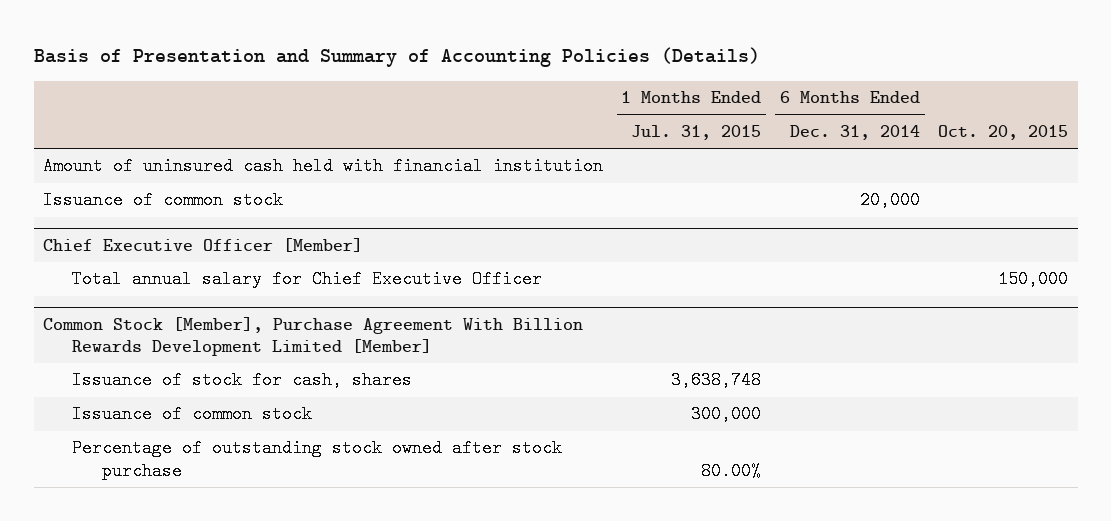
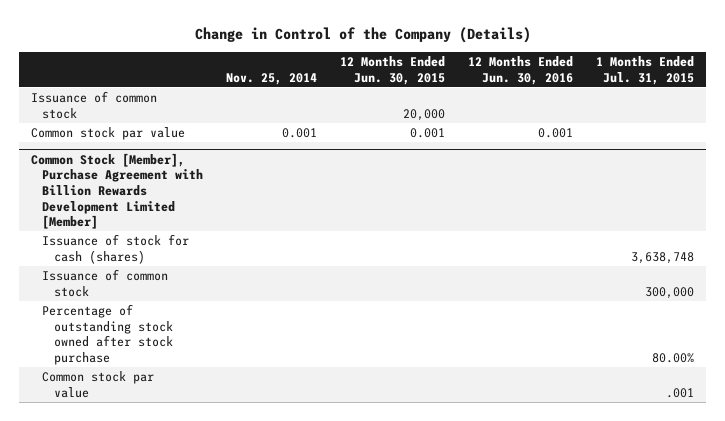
- Basis of Presentation and Summary of Accounting Policies (Details)
+ Change in Control of the Company (Details)
- | 1 Months Ended Jul. 31, 2015 | 6 Months Ended Dec. 31, 2014 | Oct. 20, 2015
+ | Nov. 25, 2014 | 12 Months Ended Jun. 30, 2015 | 12 Months Ended Jun. 30, 2016 | 1 Months Ended Jul. 31, 2015
- Amount of uninsured cash held with financial institution
- Chief Executive Officer [Member]
- Total annual salary for Chief Executive Officer | | | 150,000
- Common Stock [Member], Purchase Agreement With Billion Rewards Development Limited [Member]
- Issuance of stock for cash, shares | 3,638,748 | |
+ Common stock par value | 0.001 | 0.001 | 0.001 |
+ Common Stock [Member], Purchase Agreement with Billion Rewards Development Limited [Member]
+ Issuance of stock for cash (shares) | | | | 3,638,748
+ Common stock par value | | | | .001

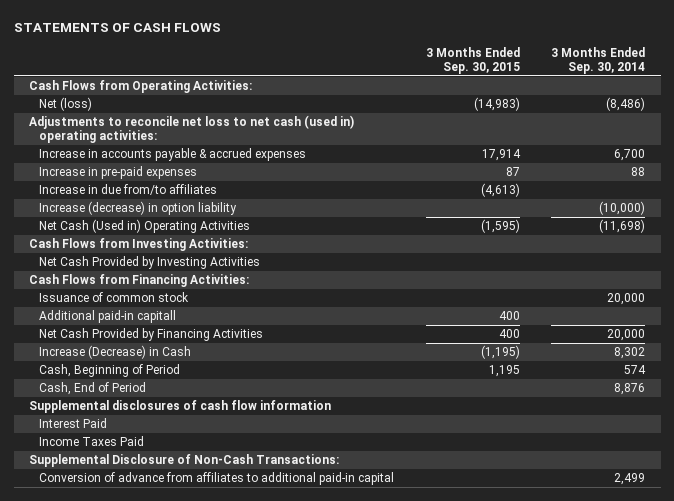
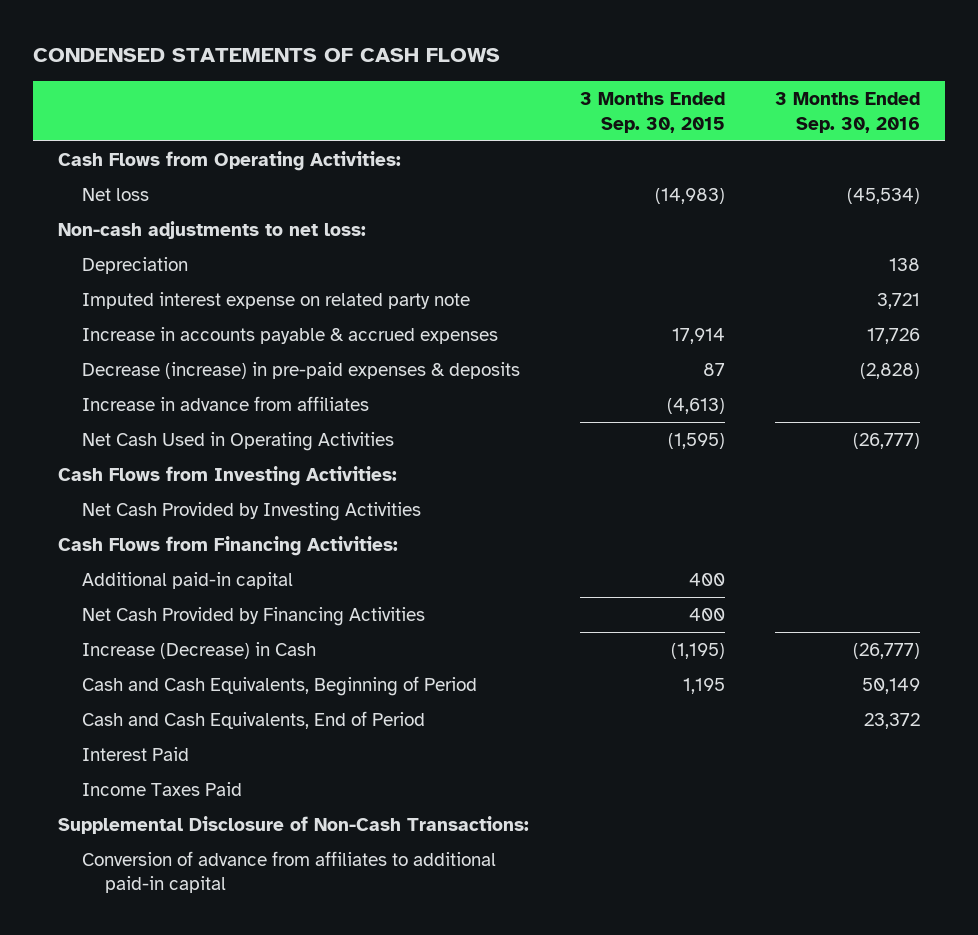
- STATEMENTS OF CASH FLOWS
+ CONDENSED STATEMENTS OF CASH FLOWS
- | 3 Months Ended Sep. 30, 2015 | 3 Months Ended Sep. 30, 2014
+ | 3 Months Ended Sep. 30, 2015 | 3 Months Ended Sep. 30, 2016
- Net (loss) | (14,983) | (8,486)
- Adjustments to reconcile net loss to net cash (used in) operating activities:
+ Net loss | (14,983) | (45,534)
+ Non-cash adjustments to net loss:
+ Depreciation | | 138
+ Imputed interest expense on related party note | | 3,721
- Increase in pre-paid expenses | 87 | 88
- Increase in due from/to affiliates | (4,613) |
- Increase (decrease) in option liability | | (10,000)
- Net Cash (Used in) Operating Activities | (1,595) | (11,698)
+ Decrease (increase) in pre-paid expenses & deposits | 87 | (2,828)
+ Increase in advance from affiliates | (4,613) |
+ Net Cash Used in Operating Activities | (1,595) | (26,777)
- Issuance of common stock | | 20,000
- Additional paid-in capitall | 400 |
+ Additional paid-in capital | 400 |
- Cash, Beginning of Period | 1,195 | 574
- Cash, End of Period | | 8,876
- Supplemental disclosures of cash flow information
+ Cash and Cash Equivalents, Beginning of Period | 1,195 | 50,149
+ Cash and Cash Equivalents, End of Period | | 23,372

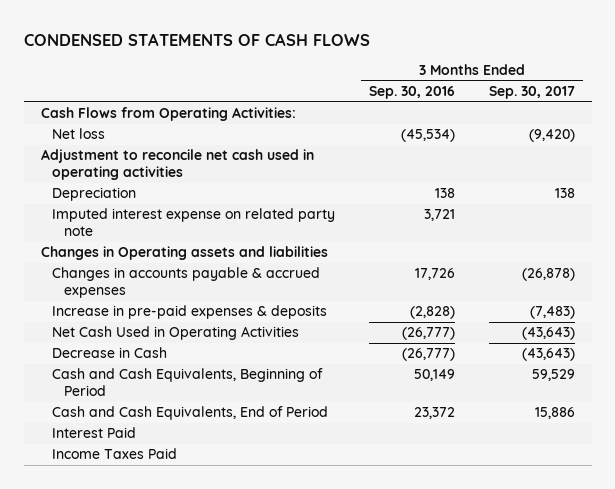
- | 3 Months Ended Sep. 30, 2015 | 3 Months Ended Sep. 30, 2016
+ | 3 Months Ended Sep. 30, 2016 | 3 Months Ended Sep. 30, 2017
- Non-cash adjustments to net loss:
+ Adjustment to reconcile net cash used in operating activities
- Increase in accounts payable & accrued expenses | 17,914 | 17,726
- Decrease (increase) in pre-paid expenses & deposits | 87 | (2,828)
- Increase in advance from affiliates | (4,613) |
+ Changes in Operating assets and liabilities
+ Changes in accounts payable & accrued expenses | 17,726 | (26,878)
+ Increase in pre-paid expenses & deposits | (2,828) | (7,483)
- Cash Flows from Investing Activities:
- Net Cash Provided by Investing Activities
- Cash Flows from Financing Activities:
- Additional paid-in capital | 400 |
- Net Cash Provided by Financing Activities | 400 |
- Increase (Decrease) in Cash | (1,195) | (26,777)
+ Decrease in Cash | (26,777) | (43,643)
- Supplemental Disclosure of Non-Cash Transactions:
- Conversion of advance from affiliates to additional paid-in capital

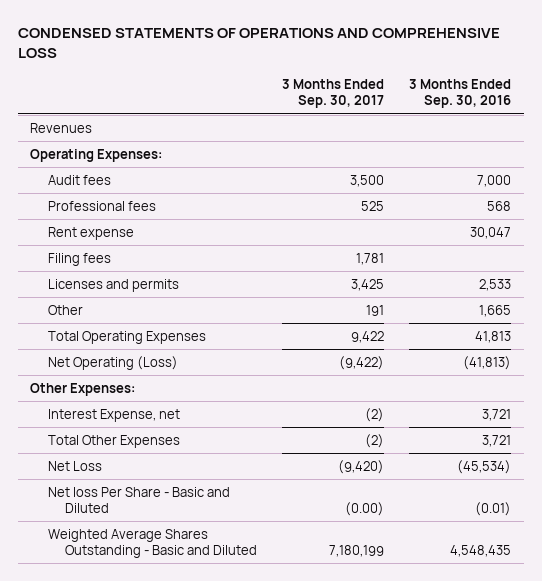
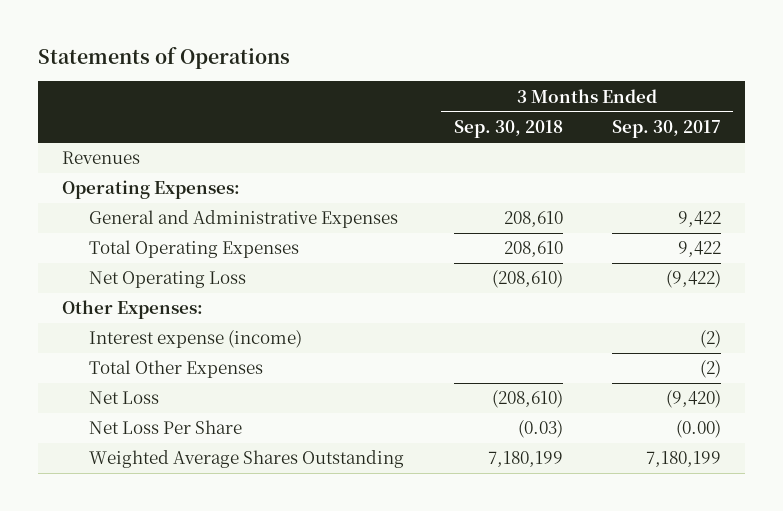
- CONDENSED STATEMENTS OF OPERATIONS AND COMPREHENSIVE LOSS
+ Statements of Operations
- | 3 Months Ended Sep. 30, 2017 | 3 Months Ended Sep. 30, 2016
+ | 3 Months Ended Sep. 30, 2018 | 3 Months Ended Sep. 30, 2017
- Audit fees | 3,500 | 7,000
- Professional fees | 525 | 568
- Rent expense | | 30,047
- Filing fees | 1,781 |
- Licenses and permits | 3,425 | 2,533
- Other | 191 | 1,665
+ General and Administrative Expenses | 208,610 | 9,422
- Net Operating (Loss) | (9,422) | (41,813)
+ Net Operating Loss | (208,610) | (9,422)
- Interest Expense, net | (2) | 3,721
+ Interest expense (income) | | (2)
- Net loss Per Share - Basic and Diluted | (0.00) | (0.01)
- Weighted Average Shares Outstanding - Basic and Diluted | 7,180,199 | 4,548,435
+ Net Loss Per Share | (0.03) | (0.00)
+ Weighted Average Shares Outstanding | 7,180,199 | 7,180,199

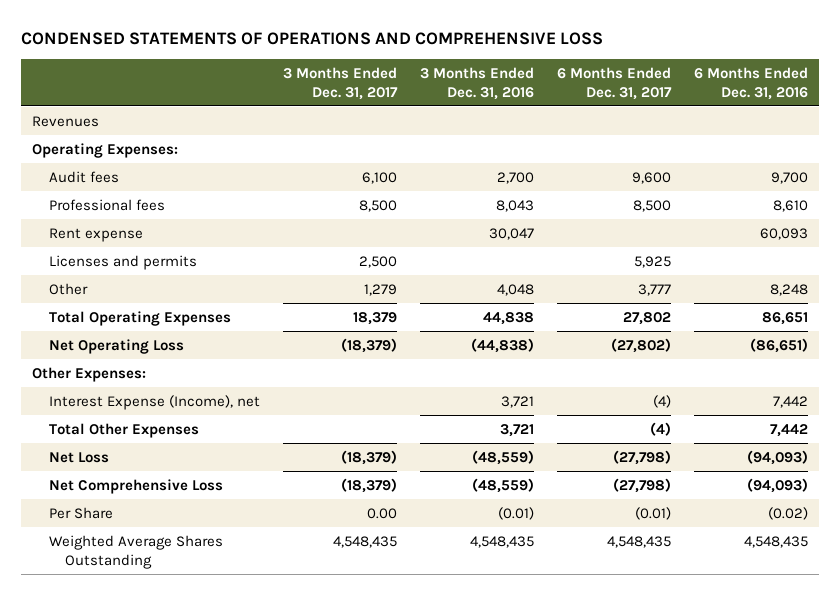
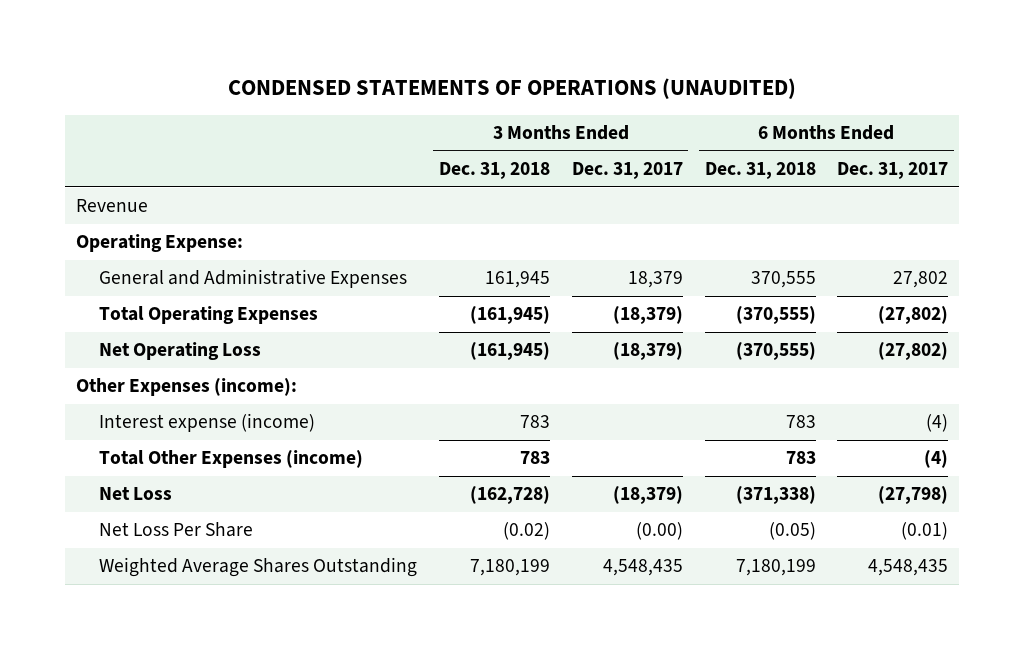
- CONDENSED STATEMENTS OF OPERATIONS AND COMPREHENSIVE LOSS
+ CONDENSED STATEMENTS OF OPERATIONS (UNAUDITED)
- | 3 Months Ended Dec. 31, 2017 | 3 Months Ended Dec. 31, 2016 | 6 Months Ended Dec. 31, 2017 | 6 Months Ended Dec. 31, 2016
+ | 3 Months Ended Dec. 31, 2018 | 3 Months Ended Dec. 31, 2017 | 6 Months Ended Dec. 31, 2018 | 6 Months Ended Dec. 31, 2017
- Revenues
- Operating Expenses:
- Audit fees | 6,100 | 2,700 | 9,600 | 9,700
- Professional fees | 8,500 | 8,043 | 8,500 | 8,610
- Rent expense | | 30,047 | | 60,093
- Licenses and permits | 2,500 | | 5,925 |
- Other | 1,279 | 4,048 | 3,777 | 8,248
- Total Operating Expenses | 18,379 | 44,838 | 27,802 | 86,651
+ Revenue
+ Operating Expense:
+ General and Administrative Expenses | 161,945 | 18,379 | 370,555 | 27,802
+ Total Operating Expenses | (161,945) | (18,379) | (370,555) | (27,802)
- Other Expenses:
- Interest Expense (Income), net | | 3,721 | (4) | 7,442
- Total Other Expenses | | 3,721 | (4) | 7,442
+ Other Expenses (income):
+ Interest expense (income) | 783 | | 783 | (4)
+ Total Other Expenses (income) | 783 | | 783 | (4)
- Net Comprehensive Loss | (18,379) | (48,559) | (27,798) | (94,093)
- Per Share | 0.00 | (0.01) | (0.01) | (0.02)
+ Net Loss Per Share | (0.02) | (0.00) | (0.05) | (0.01)

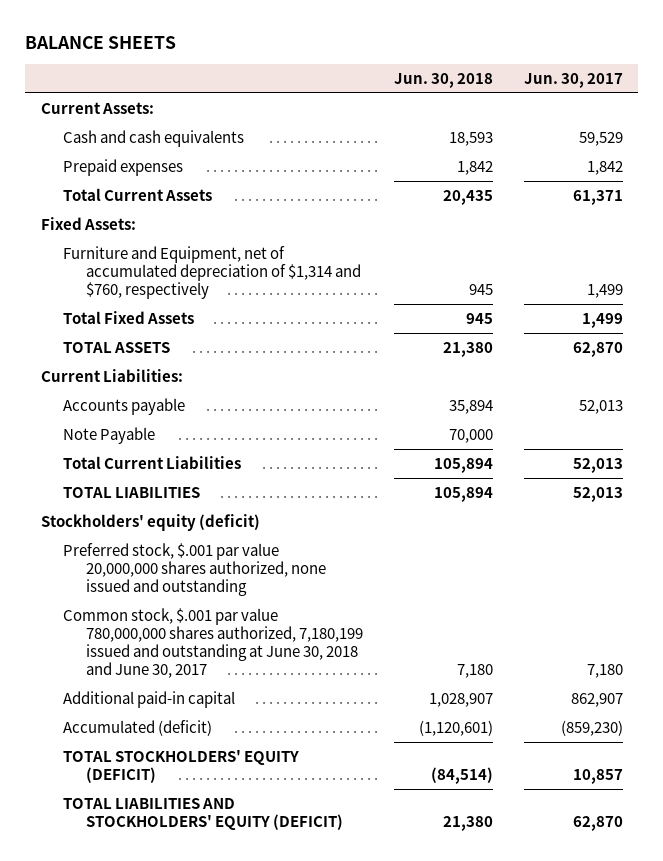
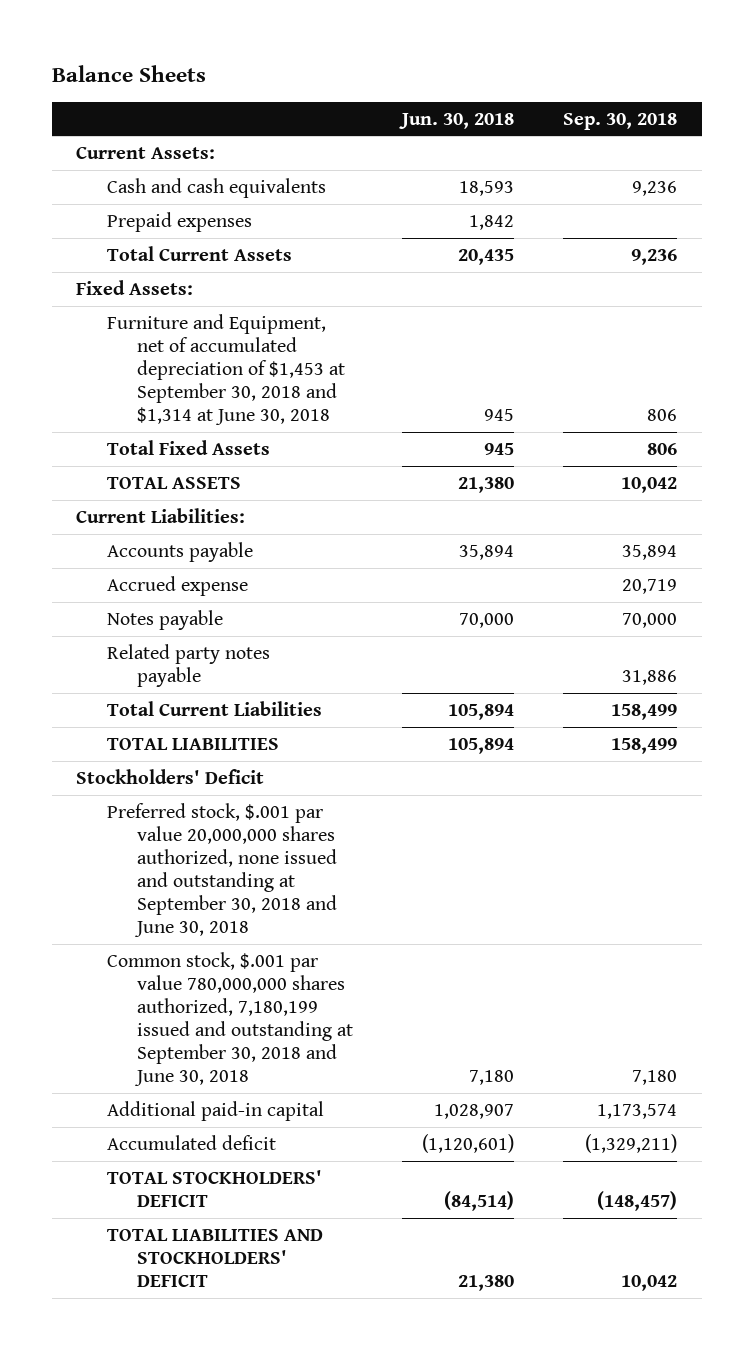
- BALANCE SHEETS
+ Balance Sheets
- | Jun. 30, 2018 | Jun. 30, 2017
+ | Jun. 30, 2018 | Sep. 30, 2018
- Furniture and Equipment, net of accumulated depreciation of $1,314 and $760, respectively | 945 | 1,499
+ Furniture and Equipment, net of accumulated depreciation of $1,453 at September 30, 2018 and $1,314 at June 30, 2018 | 945 | 806
- Note Payable | 70,000 |
+ Accrued expense | | 20,719
+ Notes payable | 70,000 | 70,000
+ Related party notes payable | | 31,886
- Stockholders' equity (deficit)
- Preferred stock, $.001 par value 20,000,000 shares authorized, none issued and outstanding
- Common stock, $.001 par value 780,000,000 shares authorized, 7,180,199 issued and outstanding at June 30, 2018 and June 30, 2017 | 7,180 | 7,180
+ Stockholders' Deficit
+ Preferred stock, $.001 par value 20,000,000 shares authorized, none issued and outstanding at September 30, 2018 and June 30, 2018
+ Common stock, $.001 par value 780,000,000 shares authorized, 7,180,199 issued and outstanding at September 30, 2018 and June 30, 2018 | 7,180 | 7,180
- Accumulated (deficit) | (1,120,601) | (859,230)
- TOTAL STOCKHOLDERS' EQUITY (DEFICIT) | (84,514) | 10,857
- TOTAL LIABILITIES AND STOCKHOLDERS' EQUITY (DEFICIT) | 21,380 | 62,870
+ Accumulated deficit | (1,120,601) | (1,329,211)
+ TOTAL STOCKHOLDERS' DEFICIT | (84,514) | (148,457)
+ TOTAL LIABILITIES AND STOCKHOLDERS' DEFICIT | 21,380 | 10,042

